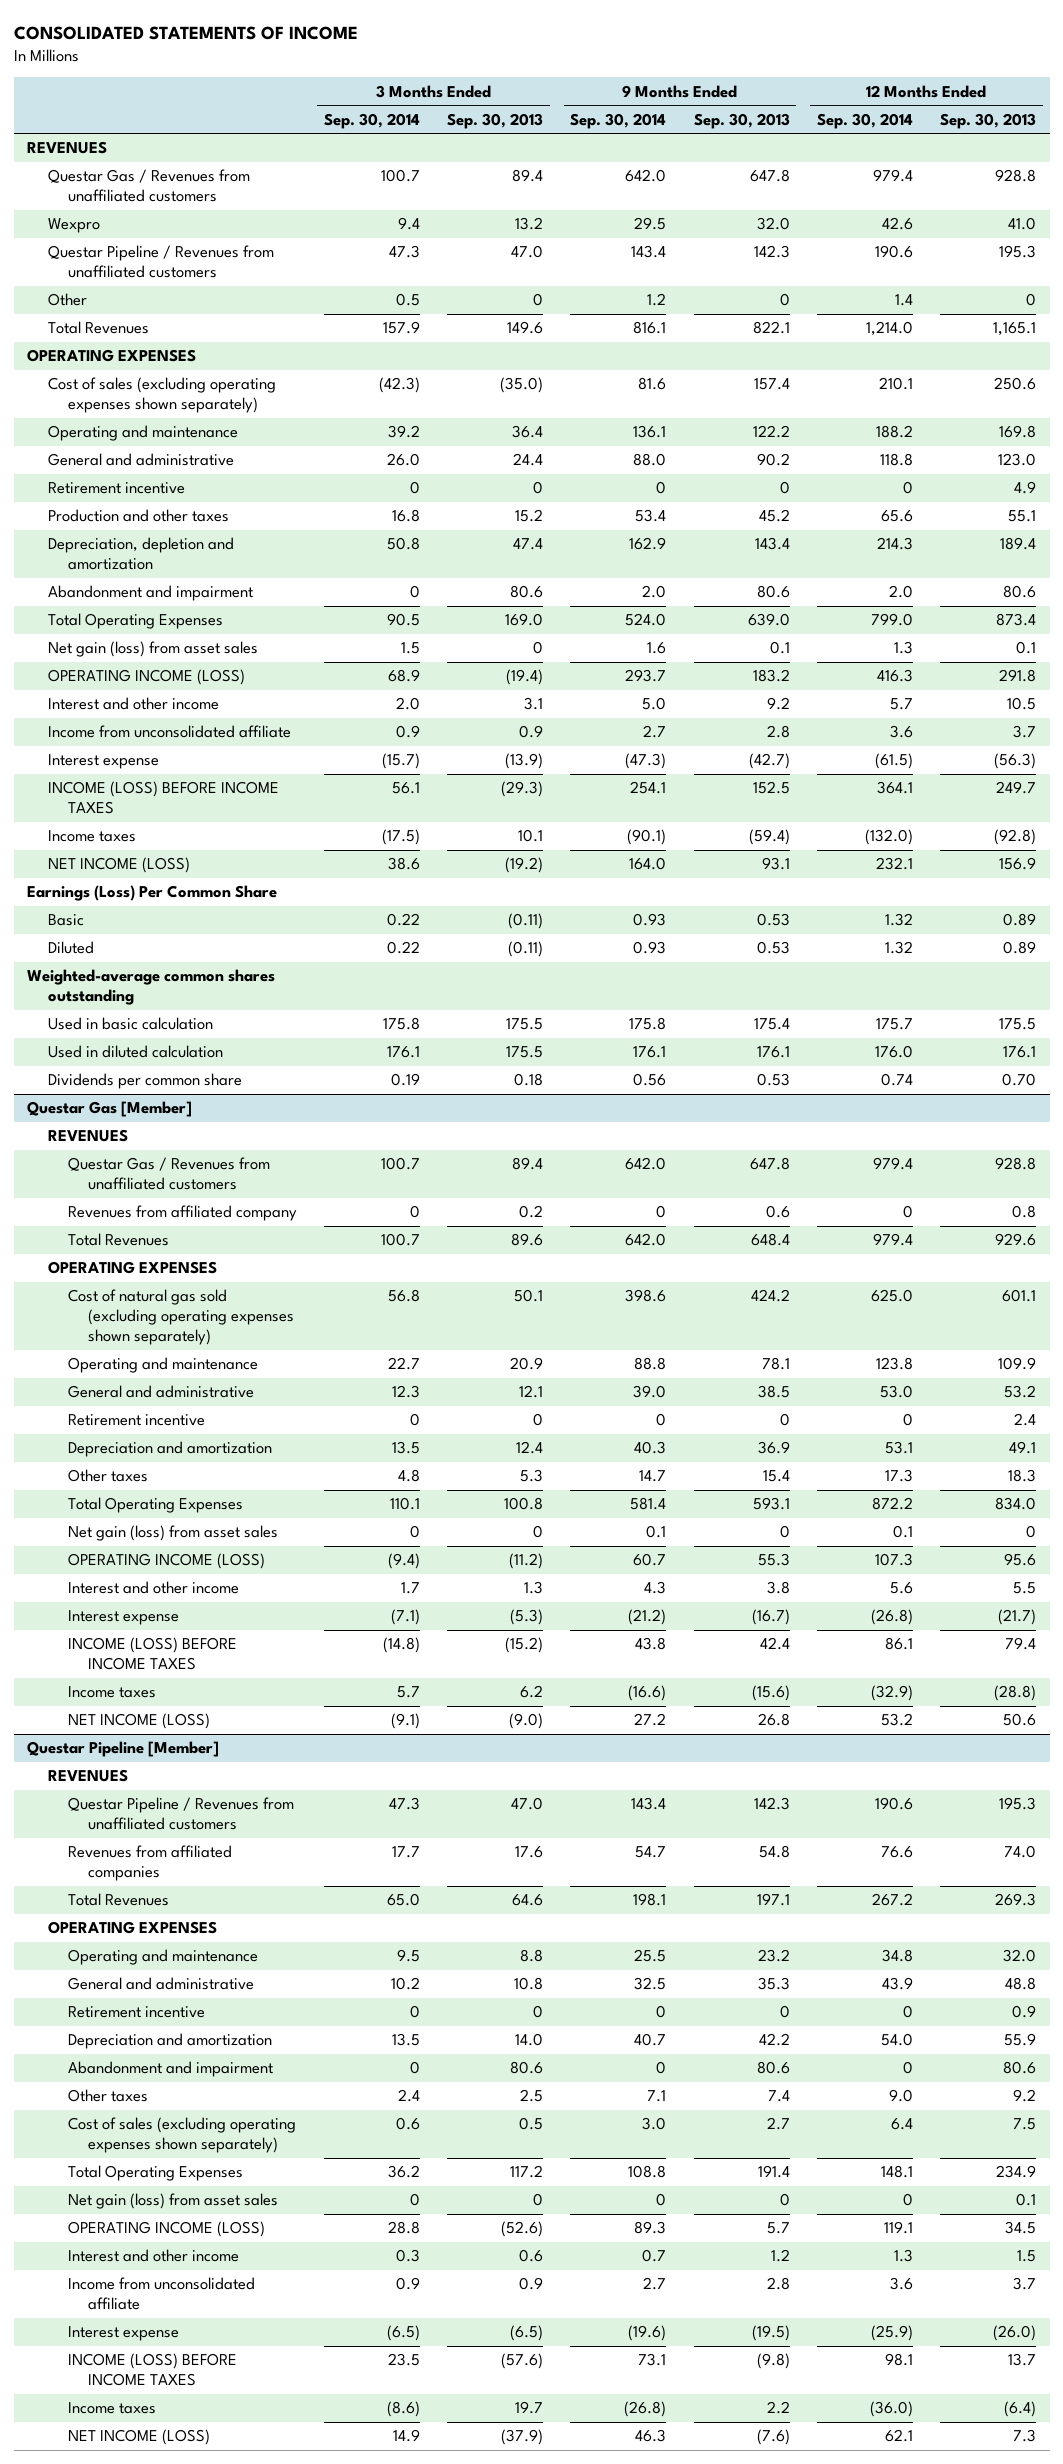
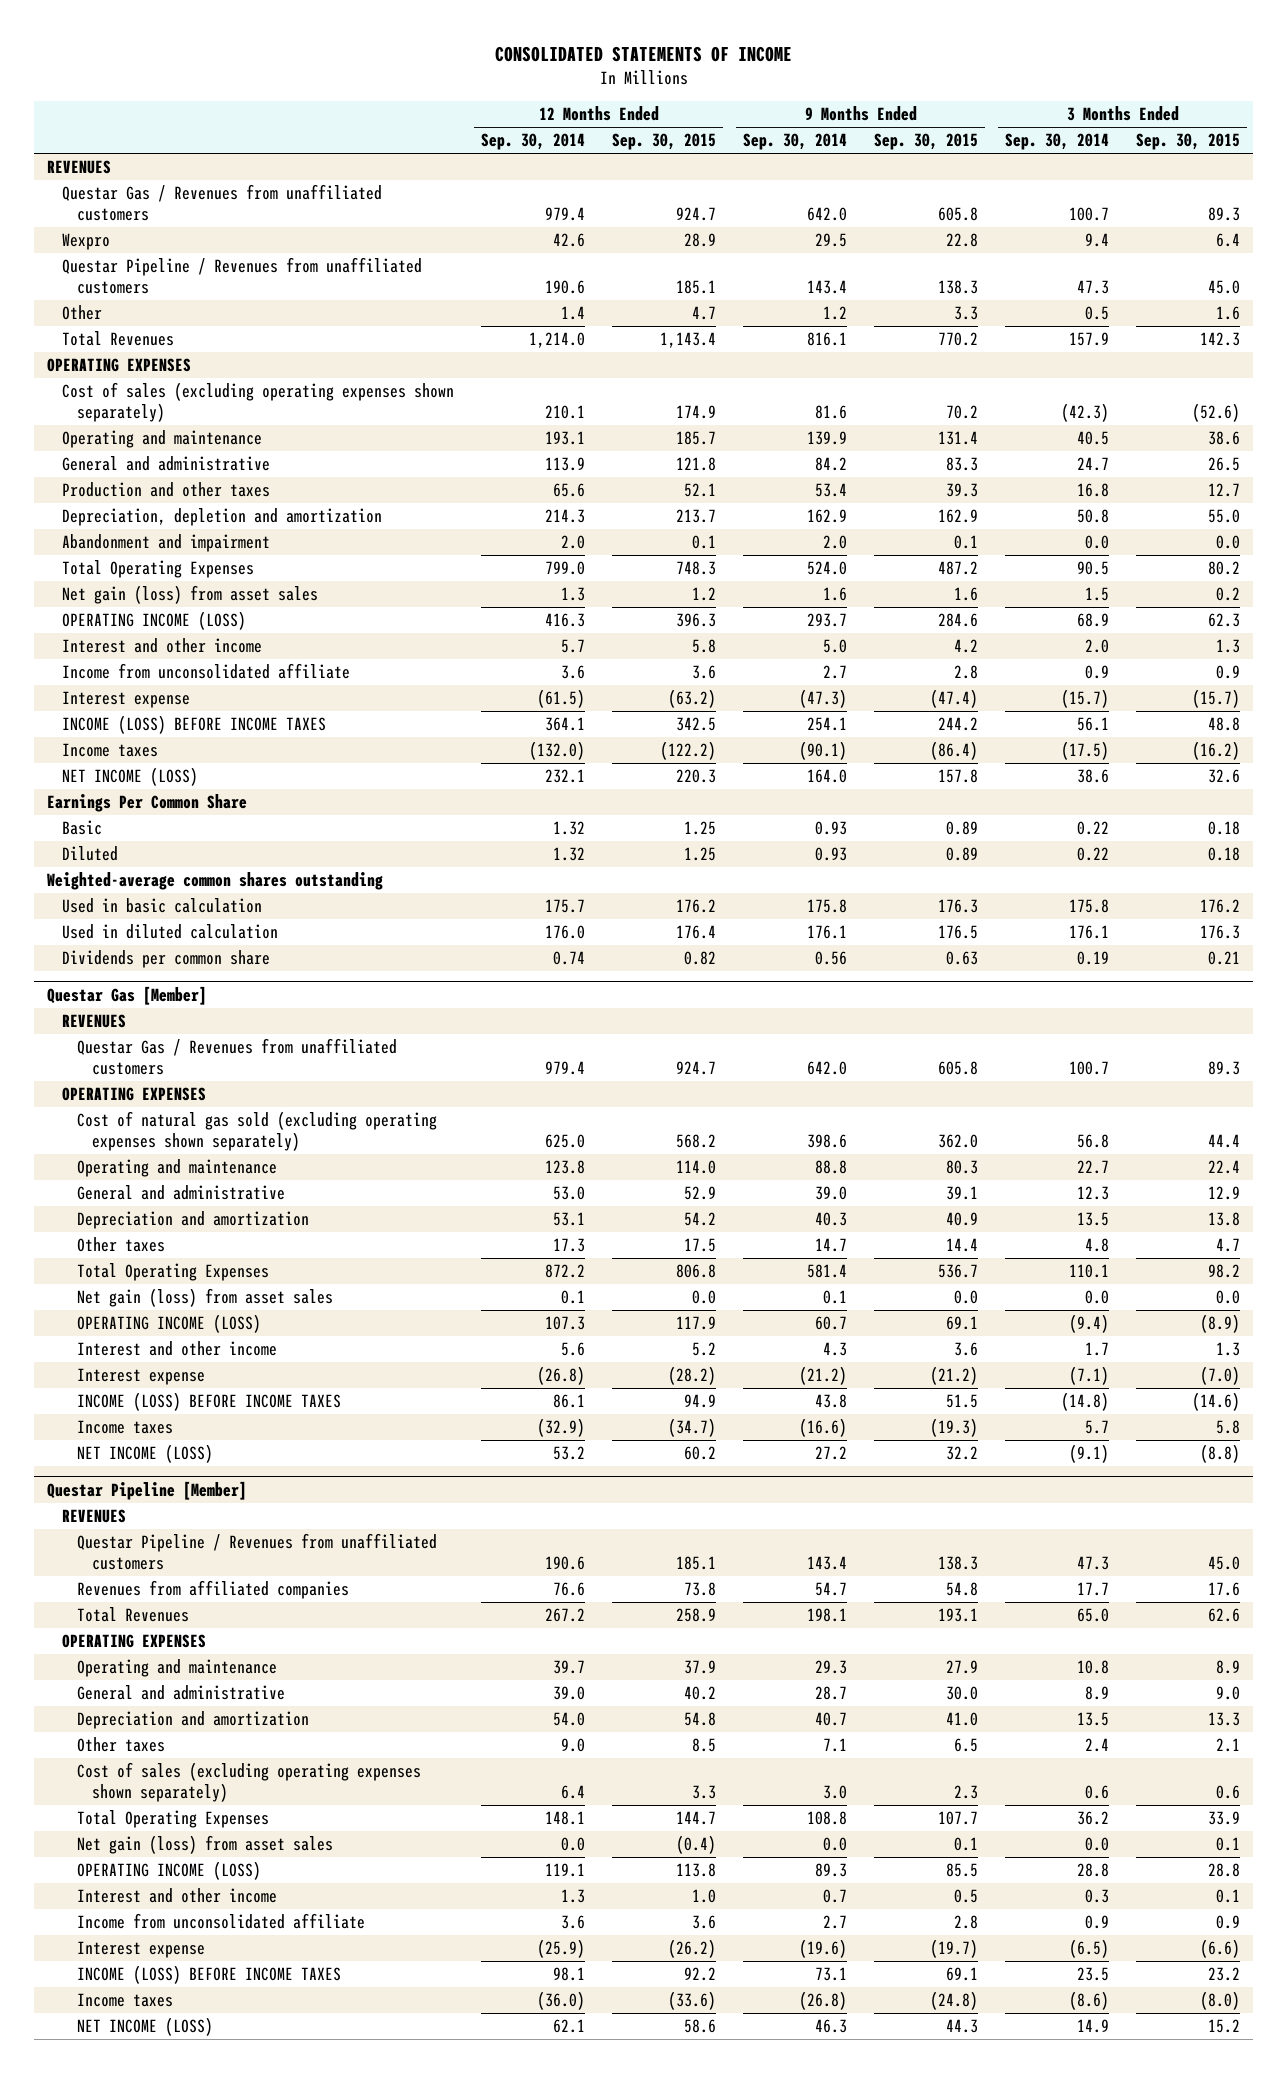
- | 3 Months Ended Sep. 30, 2014 | 3 Months Ended Sep. 30, 2013 | 9 Months Ended Sep. 30, 2014 | 9 Months Ended Sep. 30, 2013 | 12 Months Ended Sep. 30, 2014 | 12 Months Ended Sep. 30, 2013
+ | 12 Months Ended Sep. 30, 2014 | 12 Months Ended Sep. 30, 2015 | 9 Months Ended Sep. 30, 2014 | 9 Months Ended Sep. 30, 2015 | 3 Months Ended Sep. 30, 2014 | 3 Months Ended Sep. 30, 2015
- Operating and maintenance | 39.2 | 36.4 | 136.1 | 122.2 | 188.2 | 169.8
- General and administrative | 26.0 | 24.4 | 88.0 | 90.2 | 118.8 | 123.0
- Retirement incentive | 0 | 0 | 0 | 0 | 0 | 4.9
+ Operating and maintenance | 193.1 | 185.7 | 139.9 | 131.4 | 40.5 | 38.6
+ General and administrative | 113.9 | 121.8 | 84.2 | 83.3 | 24.7 | 26.5
- Abandonment and impairment | 0 | 80.6 | 2.0 | 80.6 | 2.0 | 80.6
+ Abandonment and impairment | 2.0 | 0.1 | 2.0 | 0.1 | 0.0 | 0.0
- Earnings (Loss) Per Common Share
+ Earnings Per Common Share
@ Questar Gas [Member]
- Revenues from affiliated company | 0 | 0.2 | 0 | 0.6 | 0 | 0.8
- Total Revenues | 100.7 | 89.6 | 642.0 | 648.4 | 979.4 | 929.6
- Retirement incentive | 0 | 0 | 0 | 0 | 0 | 2.4
- Net gain (loss) from asset sales | 0 | 0 | 0.1 | 0 | 0.1 | 0
+ Net gain (loss) from asset sales | 0.1 | 0.0 | 0.1 | 0.0 | 0.0 | 0.0
@ Questar Pipeline [Member]
- Operating and maintenance | 9.5 | 8.8 | 25.5 | 23.2 | 34.8 | 32.0
- General and administrative | 10.2 | 10.8 | 32.5 | 35.3 | 43.9 | 48.8
- Retirement incentive | 0 | 0 | 0 | 0 | 0 | 0.9
+ Operating and maintenance | 39.7 | 37.9 | 29.3 | 27.9 | 10.8 | 8.9
+ General and administrative | 39.0 | 40.2 | 28.7 | 30.0 | 8.9 | 9.0
- Abandonment and impairment | 0 | 80.6 | 0 | 80.6 | 0 | 80.6
- Net gain (loss) from asset sales | 0 | 0 | 0 | 0 | 0 | 0.1
+ Net gain (loss) from asset sales | 0.0 | (0.4) | 0.0 | 0.1 | 0.0 | 0.1

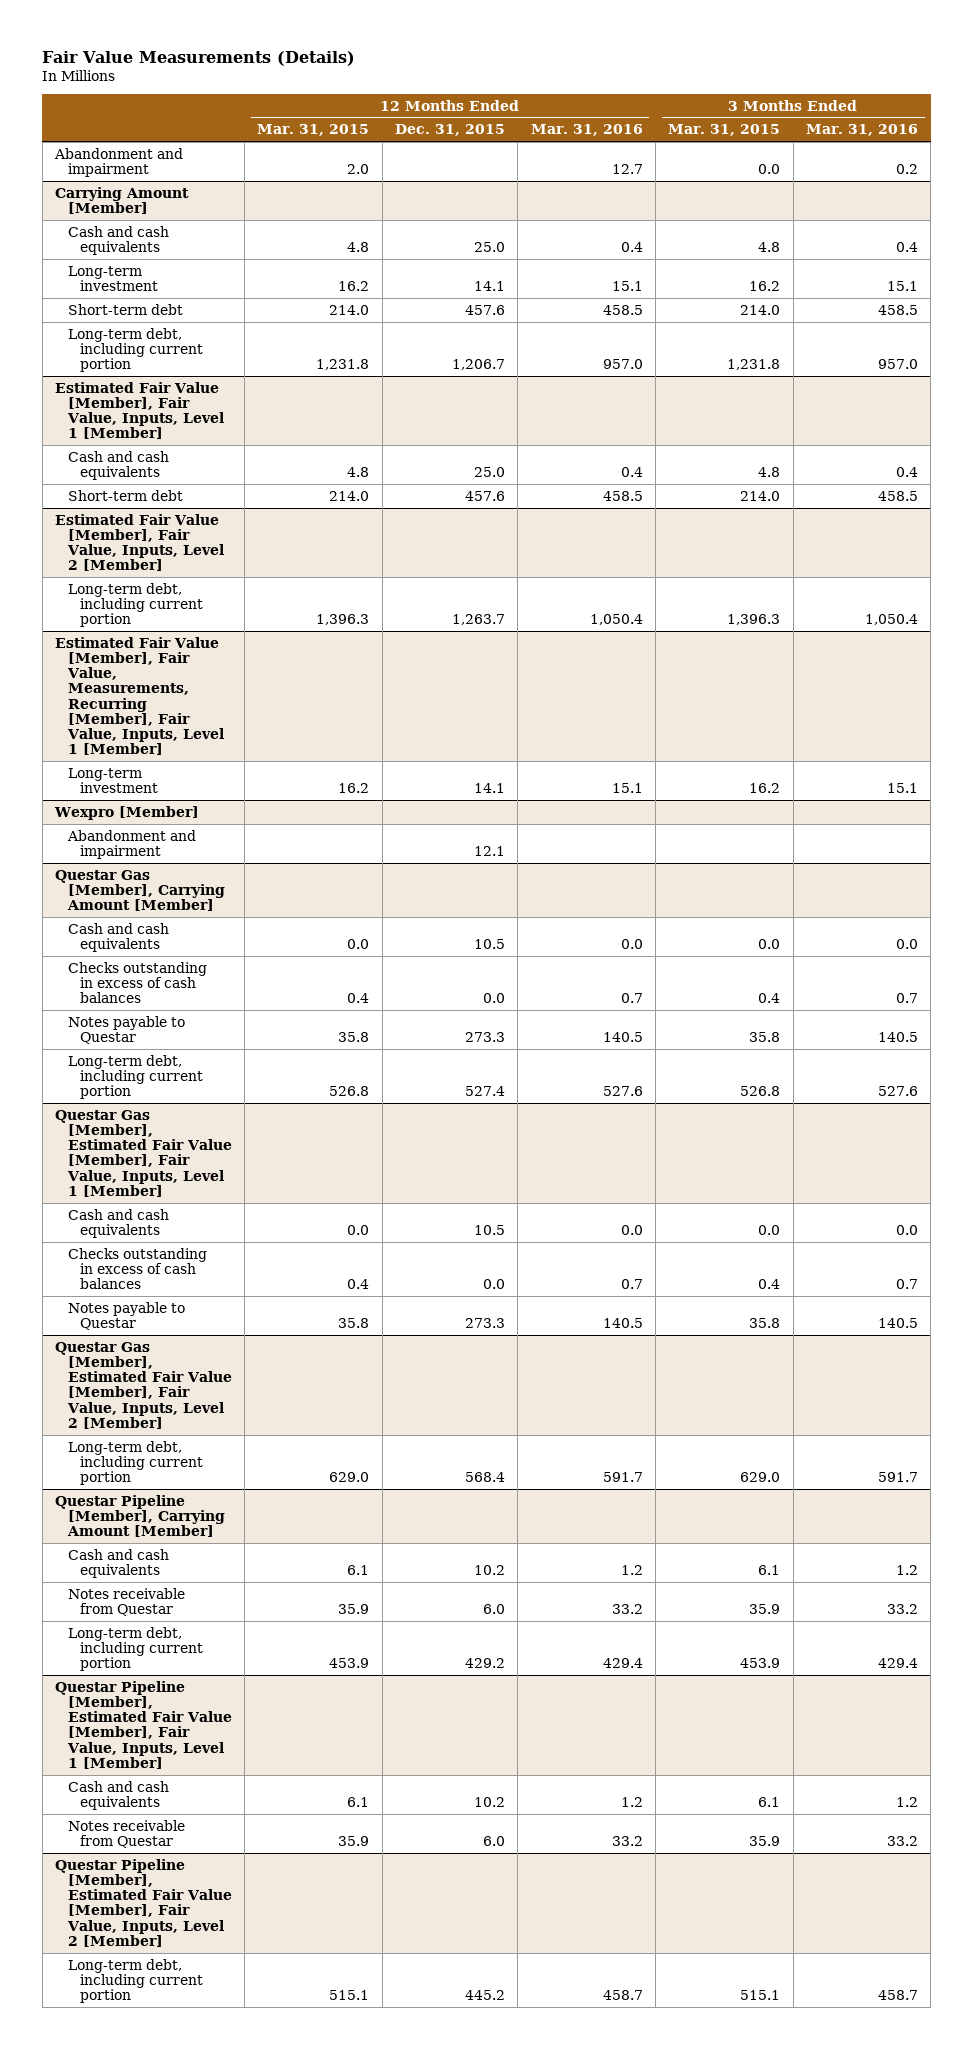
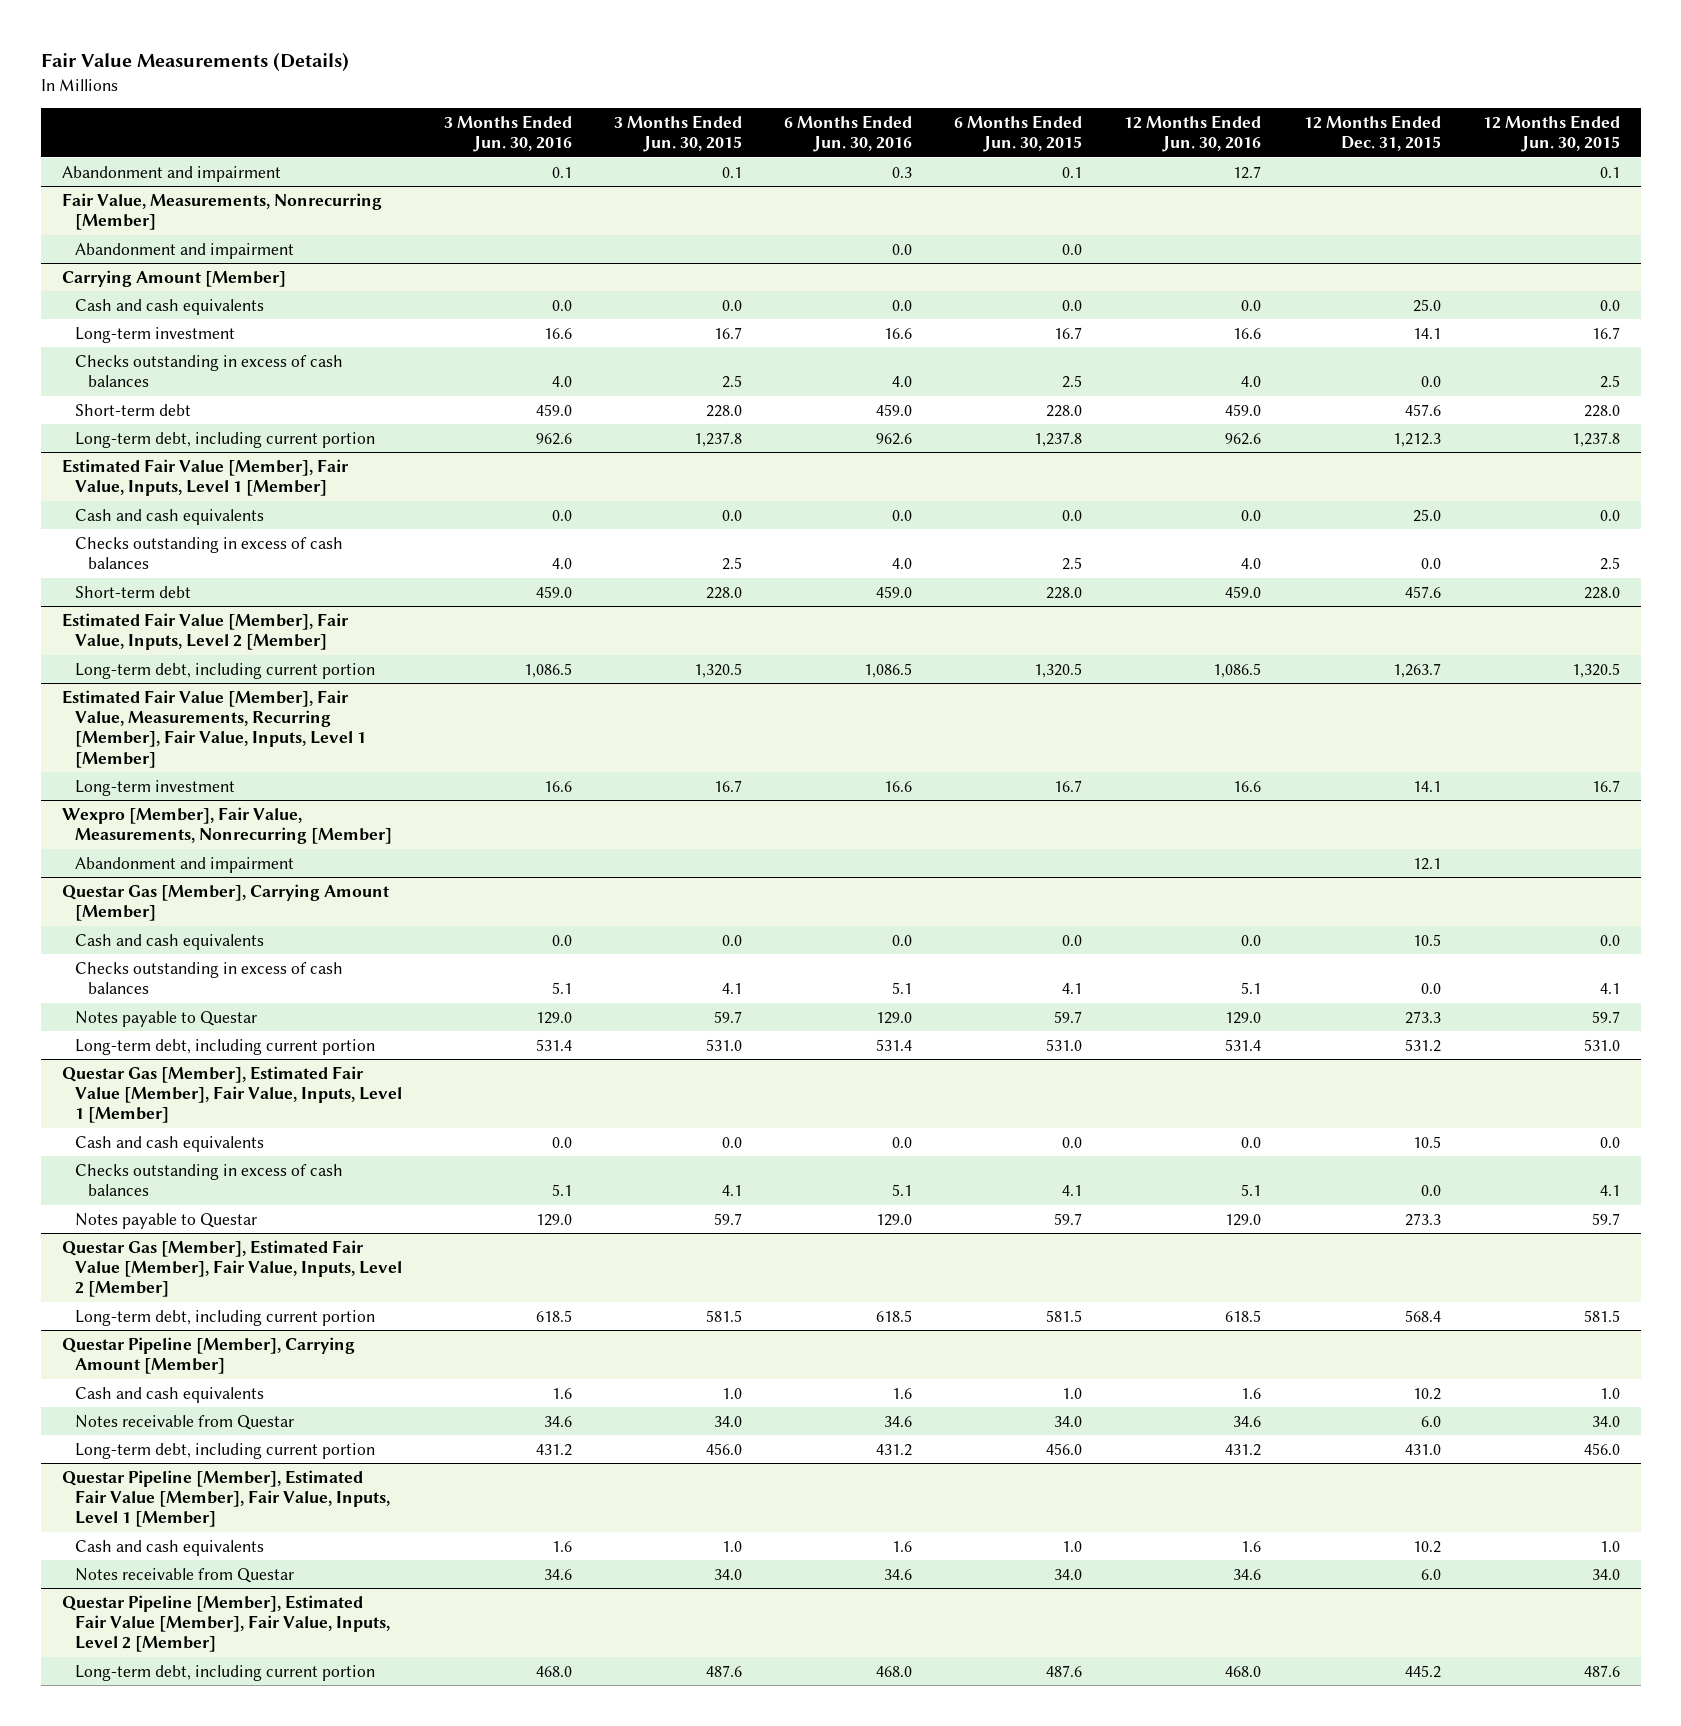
- | 12 Months Ended Mar. 31, 2015 | 12 Months Ended Dec. 31, 2015 | 12 Months Ended Mar. 31, 2016 | 3 Months Ended Mar. 31, 2015 | 3 Months Ended Mar. 31, 2016
+ | 3 Months Ended Jun. 30, 2016 | 3 Months Ended Jun. 30, 2015 | 6 Months Ended Jun. 30, 2016 | 6 Months Ended Jun. 30, 2015 | 12 Months Ended Jun. 30, 2016 | 12 Months Ended Dec. 31, 2015 | 12 Months Ended Jun. 30, 2015
+ Fair Value, Measurements, Nonrecurring [Member]
+ Abandonment and impairment | | | 0.0 | 0.0 | | |
@ Carrying Amount [Member]
+ Checks outstanding in excess of cash balances | 4.0 | 2.5 | 4.0 | 2.5 | 4.0 | 0.0 | 2.5
- Long-term debt, including current portion | 1,231.8 | 1,206.7 | 957.0 | 1,231.8 | 957.0
+ Long-term debt, including current portion | 962.6 | 1,237.8 | 962.6 | 1,237.8 | 962.6 | 1,212.3 | 1,237.8
@ Estimated Fair Value [Member], Fair Value, Inputs, Level 1 [Member]
+ Checks outstanding in excess of cash balances | 4.0 | 2.5 | 4.0 | 2.5 | 4.0 | 0.0 | 2.5
- Wexpro [Member]
+ Wexpro [Member], Fair Value, Measurements, Nonrecurring [Member]
@ Questar Gas [Member], Carrying Amount [Member]
- Long-term debt, including current portion | 526.8 | 527.4 | 527.6 | 526.8 | 527.6
+ Long-term debt, including current portion | 531.4 | 531.0 | 531.4 | 531.0 | 531.4 | 531.2 | 531.0
@ Questar Pipeline [Member], Carrying Amount [Member]
- Long-term debt, including current portion | 453.9 | 429.2 | 429.4 | 453.9 | 429.4
+ Long-term debt, including current portion | 431.2 | 456.0 | 431.2 | 456.0 | 431.2 | 431.0 | 456.0

